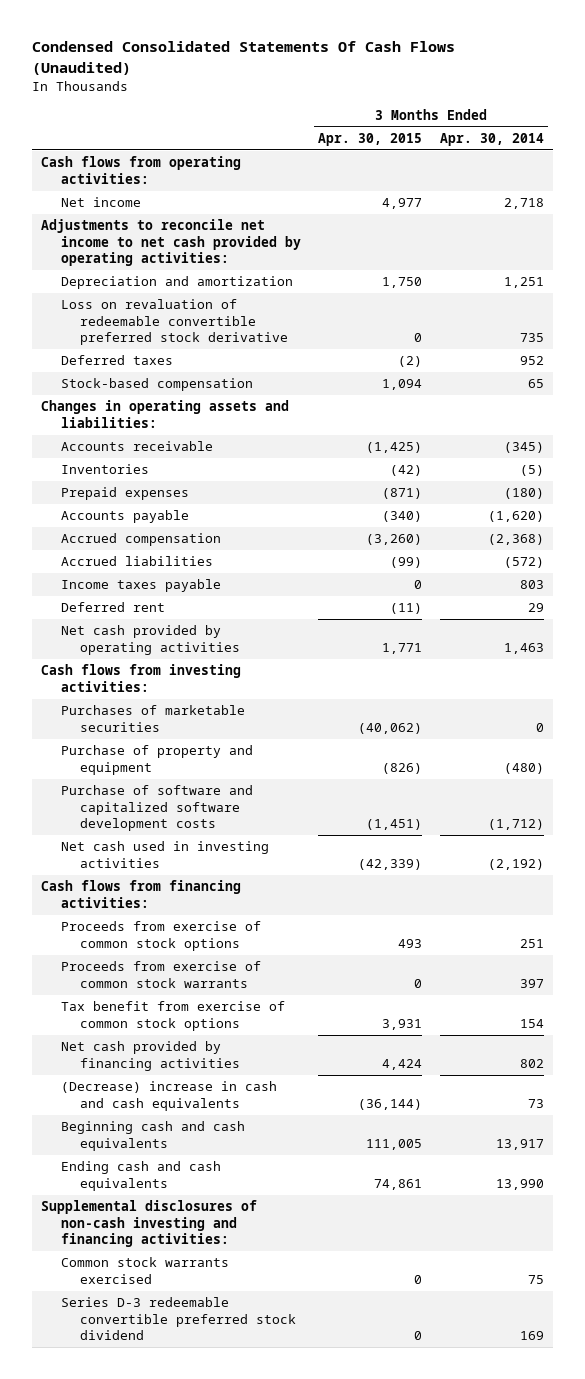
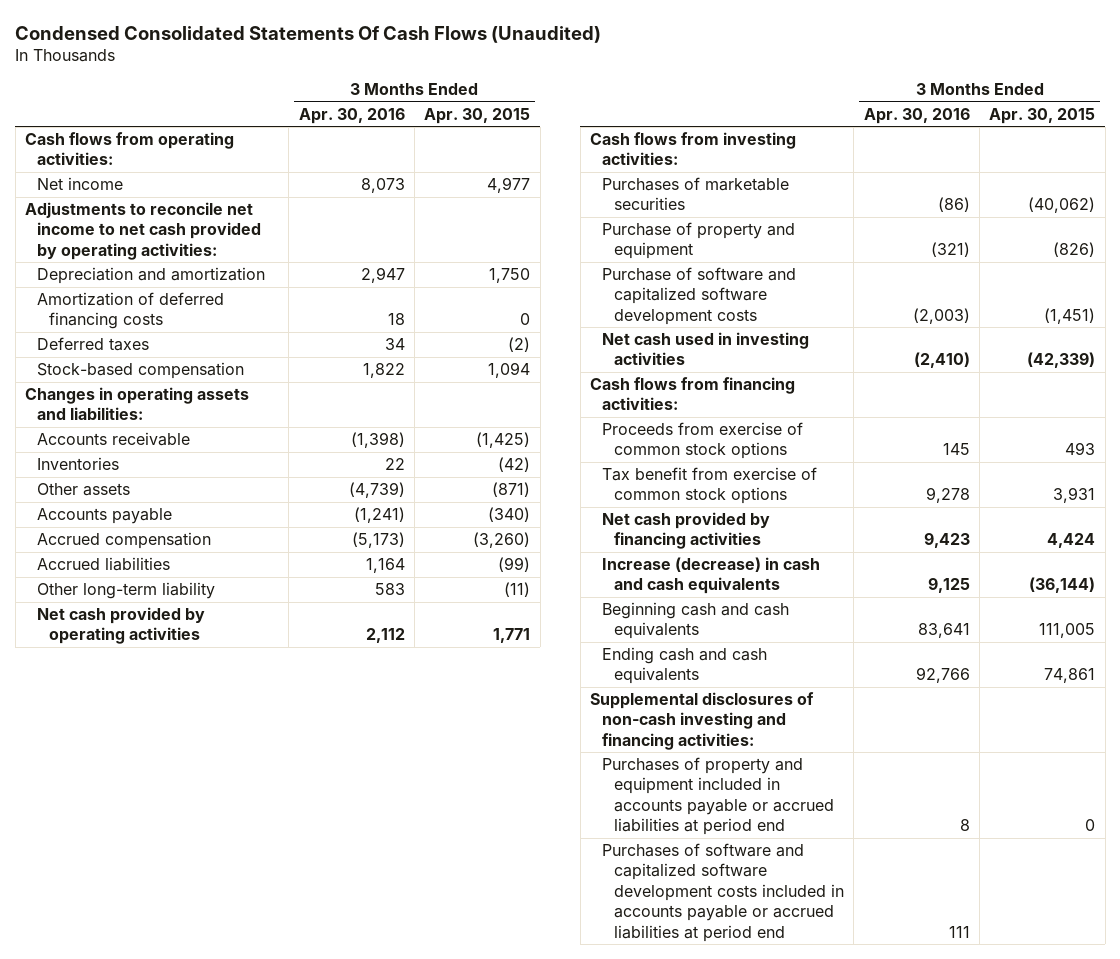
- | 3 Months Ended Apr. 30, 2015 | 3 Months Ended Apr. 30, 2014
+ | 3 Months Ended Apr. 30, 2016 | 3 Months Ended Apr. 30, 2015
- Loss on revaluation of redeemable convertible preferred stock derivative | 0 | 735
+ Amortization of deferred financing costs | 18 | 0
- Prepaid expenses | (871) | (180)
+ Other assets | (4,739) | (871)
- Income taxes payable | 0 | 803
- Deferred rent | (11) | 29
+ Other long-term liability | 583 | (11)
- Proceeds from exercise of common stock warrants | 0 | 397
- (Decrease) increase in cash and cash equivalents | (36,144) | 73
+ Increase (decrease) in cash and cash equivalents | 9,125 | (36,144)
- Common stock warrants exercised | 0 | 75
- Series D-3 redeemable convertible preferred stock dividend | 0 | 169
+ Purchases of property and equipment included in accounts payable or accrued liabilities at period end | 8 | 0
+ Purchases of software and capitalized software development costs included in accounts payable or accrued liabilities at period end | 111 |

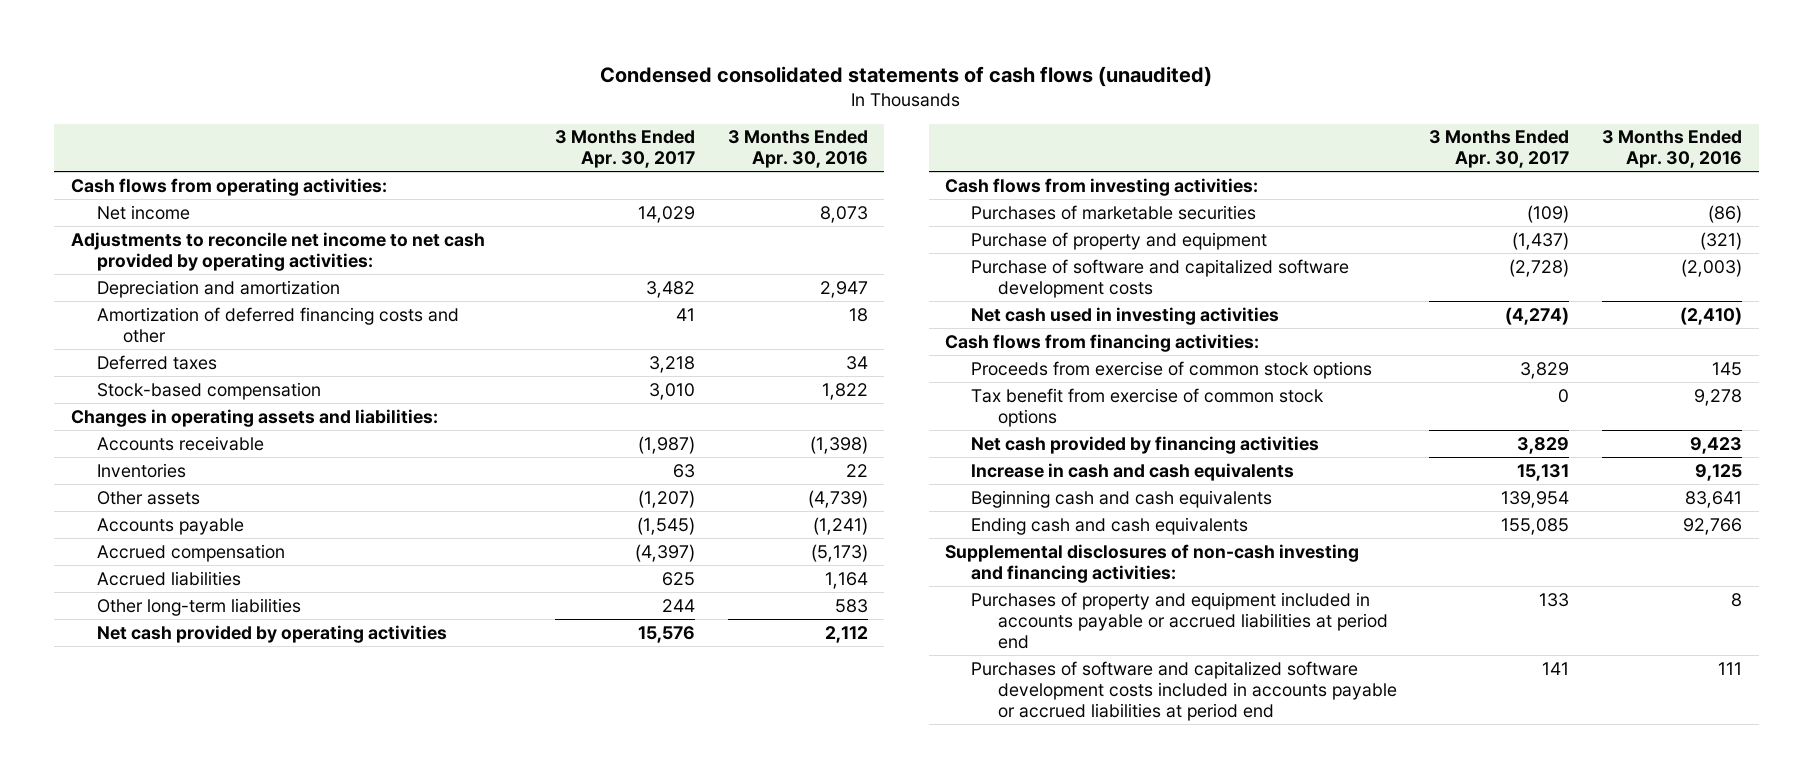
- Condensed Consolidated Statements Of Cash Flows (Unaudited)
+ Condensed consolidated statements of cash flows (unaudited)
- | 3 Months Ended Apr. 30, 2016 | 3 Months Ended Apr. 30, 2015
+ | 3 Months Ended Apr. 30, 2017 | 3 Months Ended Apr. 30, 2016
- Amortization of deferred financing costs | 18 | 0
+ Amortization of deferred financing costs and other | 41 | 18
- Other long-term liability | 583 | (11)
+ Other long-term liabilities | 244 | 583
- Increase (decrease) in cash and cash equivalents | 9,125 | (36,144)
+ Increase in cash and cash equivalents | 15,131 | 9,125

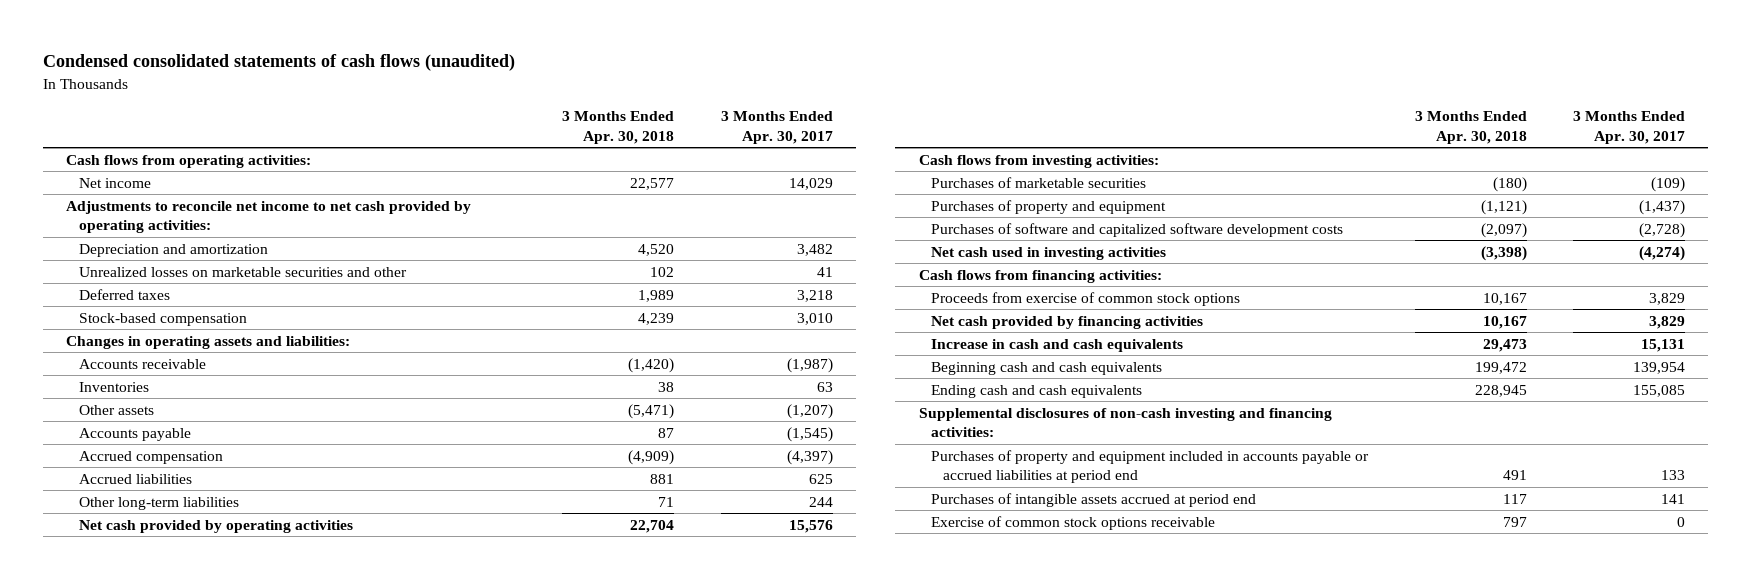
- | 3 Months Ended Apr. 30, 2017 | 3 Months Ended Apr. 30, 2016
+ | 3 Months Ended Apr. 30, 2018 | 3 Months Ended Apr. 30, 2017
- Amortization of deferred financing costs and other | 41 | 18
+ Unrealized losses on marketable securities and other | 102 | 41
- Purchase of property and equipment | (1,437) | (321)
- Purchase of software and capitalized software development costs | (2,728) | (2,003)
+ Purchases of property and equipment | (1,121) | (1,437)
+ Purchases of software and capitalized software development costs | (2,097) | (2,728)
- Tax benefit from exercise of common stock options | 0 | 9,278
- Purchases of software and capitalized software development costs included in accounts payable or accrued liabilities at period end | 141 | 111
+ Purchases of intangible assets accrued at period end | 117 | 141
+ Exercise of common stock options receivable | 797 | 0

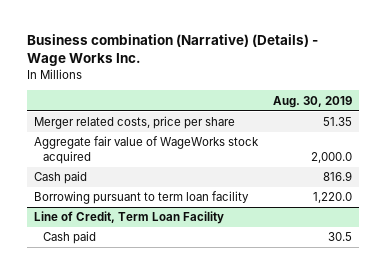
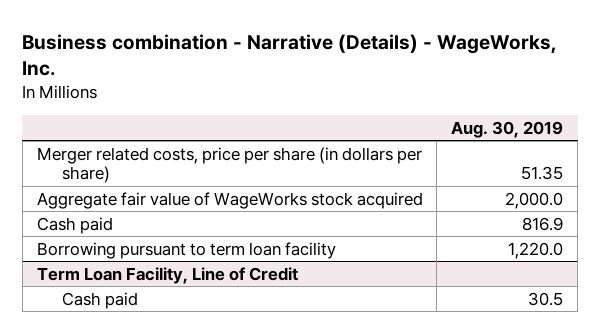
- Business combination (Narrative) (Details) - Wage Works Inc.
+ Business combination - Narrative (Details) - WageWorks, Inc.
- Merger related costs, price per share | 51.35
+ Merger related costs, price per share (in dollars per share) | 51.35
- Line of Credit, Term Loan Facility
+ Term Loan Facility, Line of Credit

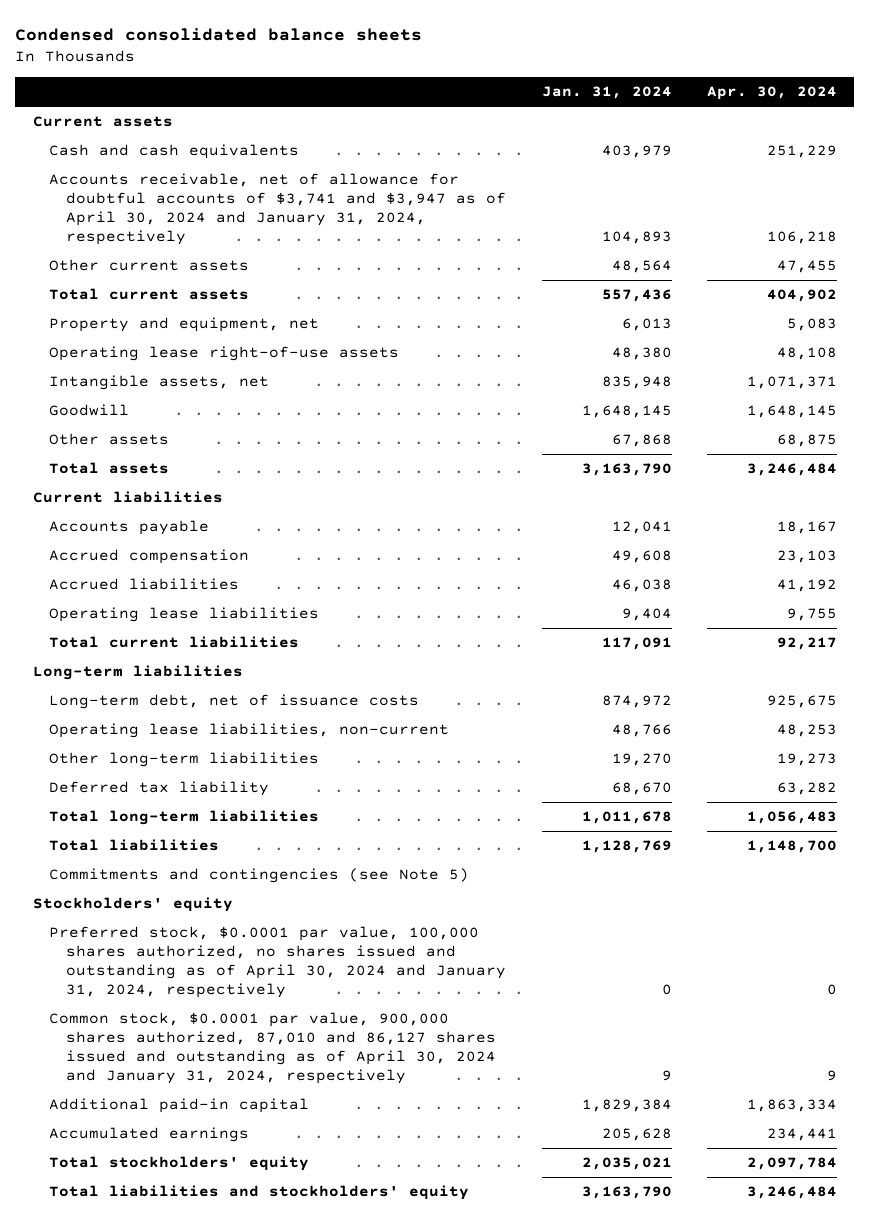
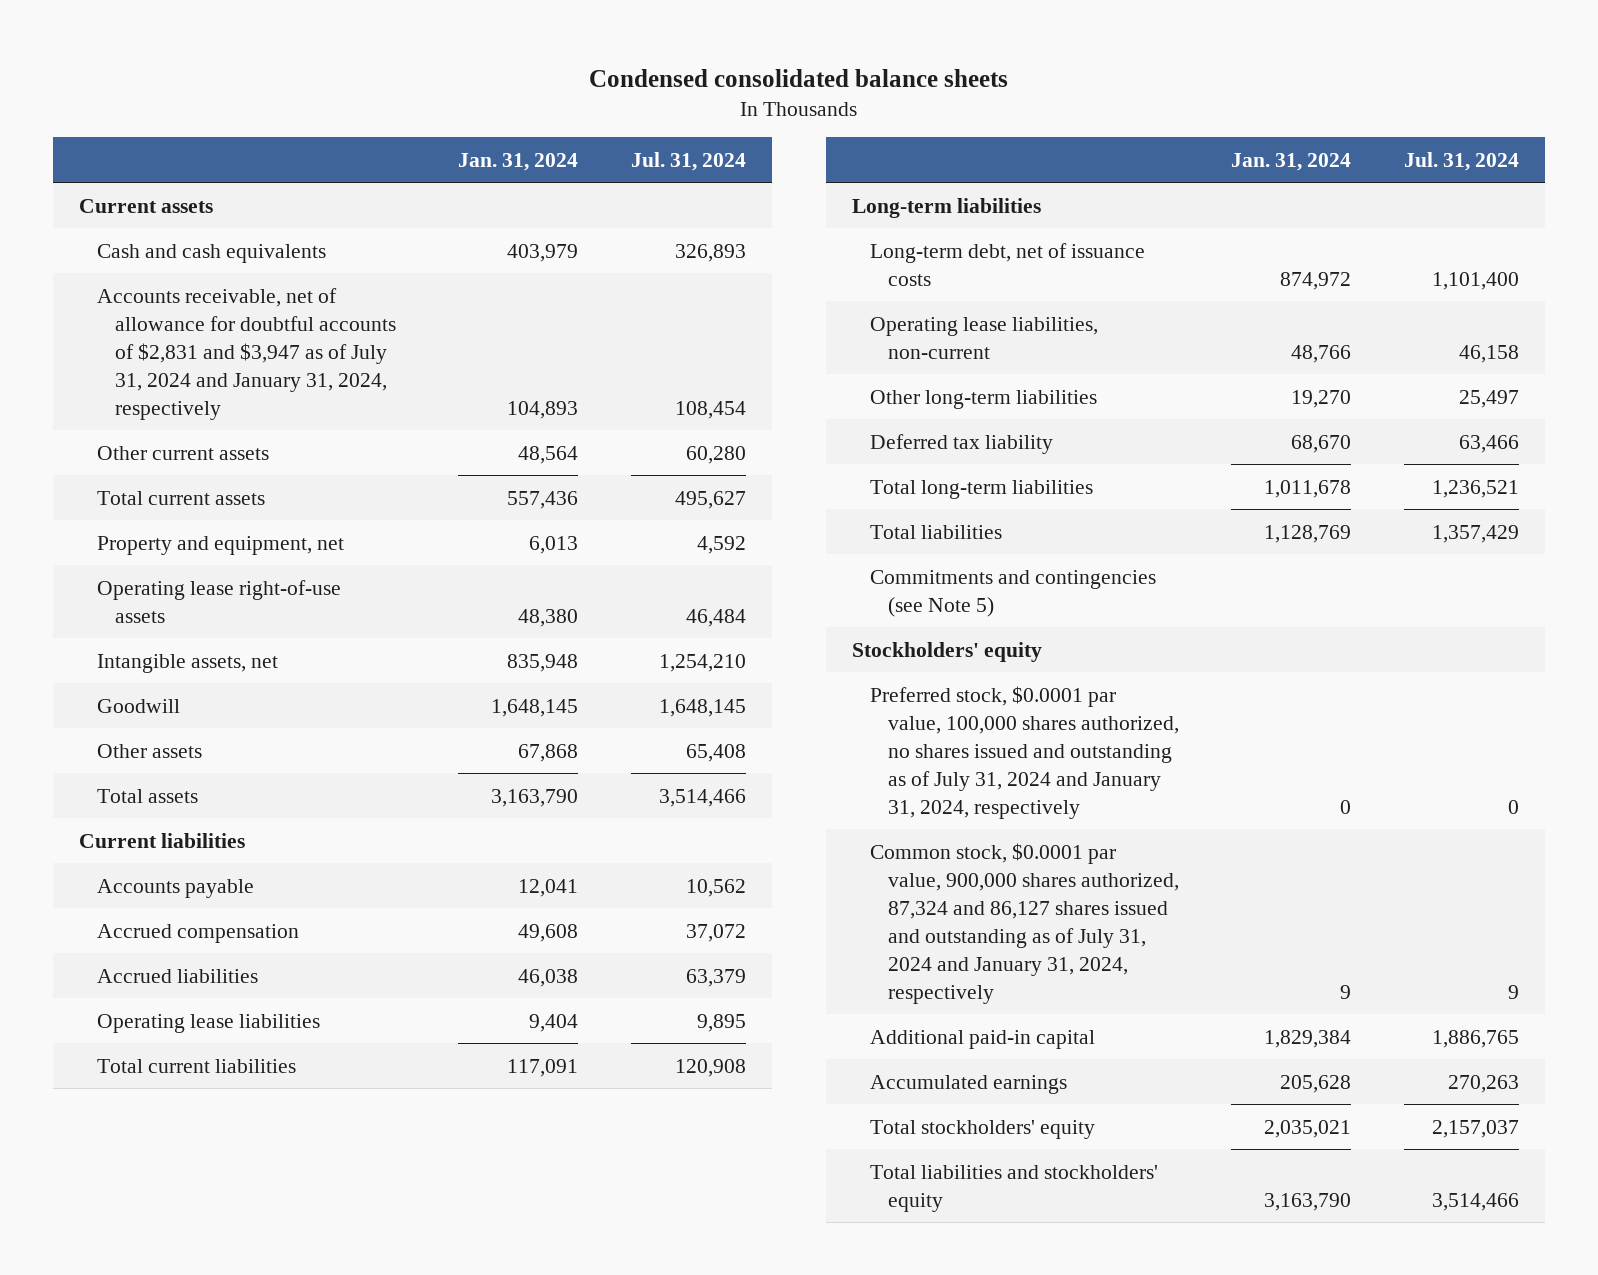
- | Jan. 31, 2024 | Apr. 30, 2024
+ | Jan. 31, 2024 | Jul. 31, 2024
- Accounts receivable, net of allowance for doubtful accounts of $3,741 and $3,947 as of April 30, 2024 and January 31, 2024, respectively | 104,893 | 106,218
+ Accounts receivable, net of allowance for doubtful accounts of $2,831 and $3,947 as of July 31, 2024 and January 31, 2024, respectively | 104,893 | 108,454
- Preferred stock, $0.0001 par value, 100,000 shares authorized, no shares issued and outstanding as of April 30, 2024 and January 31, 2024, respectively | 0 | 0
- Common stock, $0.0001 par value, 900,000 shares authorized, 87,010 and 86,127 shares issued and outstanding as of April 30, 2024 and January 31, 2024, respectively | 9 | 9
+ Preferred stock, $0.0001 par value, 100,000 shares authorized, no shares issued and outstanding as of July 31, 2024 and January 31, 2024, respectively | 0 | 0
+ Common stock, $0.0001 par value, 900,000 shares authorized, 87,324 and 86,127 shares issued and outstanding as of July 31, 2024 and January 31, 2024, respectively | 9 | 9

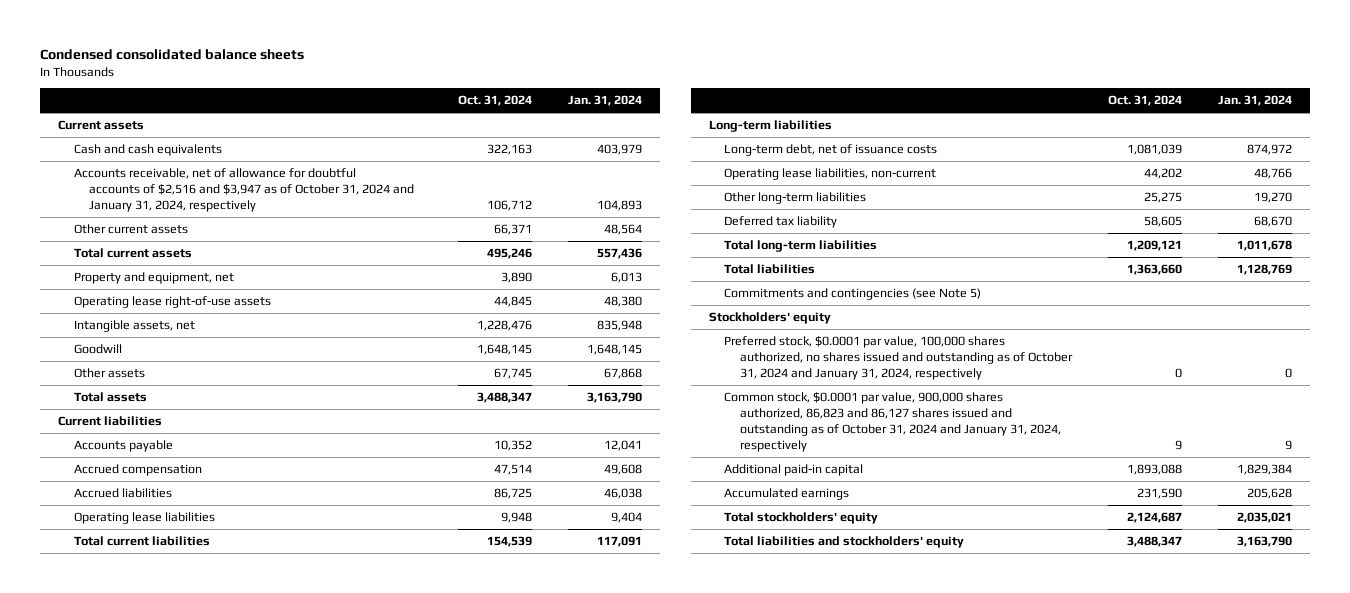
- | Jan. 31, 2024 | Jul. 31, 2024
+ | Oct. 31, 2024 | Jan. 31, 2024
- Accounts receivable, net of allowance for doubtful accounts of $2,831 and $3,947 as of July 31, 2024 and January 31, 2024, respectively | 104,893 | 108,454
+ Accounts receivable, net of allowance for doubtful accounts of $2,516 and $3,947 as of October 31, 2024 and January 31, 2024, respectively | 106,712 | 104,893
- Preferred stock, $0.0001 par value, 100,000 shares authorized, no shares issued and outstanding as of July 31, 2024 and January 31, 2024, respectively | 0 | 0
- Common stock, $0.0001 par value, 900,000 shares authorized, 87,324 and 86,127 shares issued and outstanding as of July 31, 2024 and January 31, 2024, respectively | 9 | 9
+ Preferred stock, $0.0001 par value, 100,000 shares authorized, no shares issued and outstanding as of October 31, 2024 and January 31, 2024, respectively | 0 | 0
+ Common stock, $0.0001 par value, 900,000 shares authorized, 86,823 and 86,127 shares issued and outstanding as of October 31, 2024 and January 31, 2024, respectively | 9 | 9

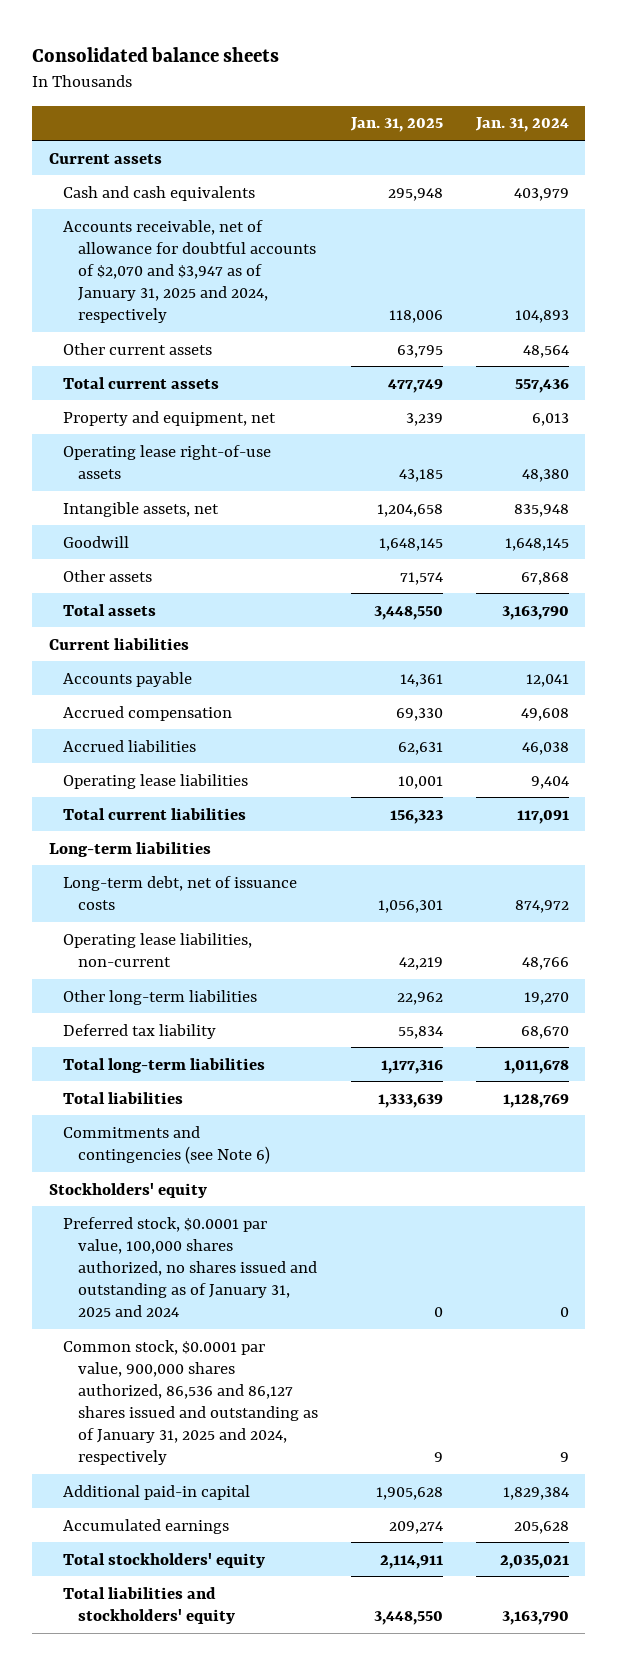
- Condensed consolidated balance sheets
+ Consolidated balance sheets
- | Oct. 31, 2024 | Jan. 31, 2024
+ | Jan. 31, 2025 | Jan. 31, 2024
- Accounts receivable, net of allowance for doubtful accounts of $2,516 and $3,947 as of October 31, 2024 and January 31, 2024, respectively | 106,712 | 104,893
+ Accounts receivable, net of allowance for doubtful accounts of $2,070 and $3,947 as of January 31, 2025 and 2024, respectively | 118,006 | 104,893
- Commitments and contingencies (see Note 5)
+ Commitments and contingencies (see Note 6)
- Preferred stock, $0.0001 par value, 100,000 shares authorized, no shares issued and outstanding as of October 31, 2024 and January 31, 2024, respectively | 0 | 0
- Common stock, $0.0001 par value, 900,000 shares authorized, 86,823 and 86,127 shares issued and outstanding as of October 31, 2024 and January 31, 2024, respectively | 9 | 9
+ Preferred stock, $0.0001 par value, 100,000 shares authorized, no shares issued and outstanding as of January 31, 2025 and 2024 | 0 | 0
+ Common stock, $0.0001 par value, 900,000 shares authorized, 86,536 and 86,127 shares issued and outstanding as of January 31, 2025 and 2024, respectively | 9 | 9

